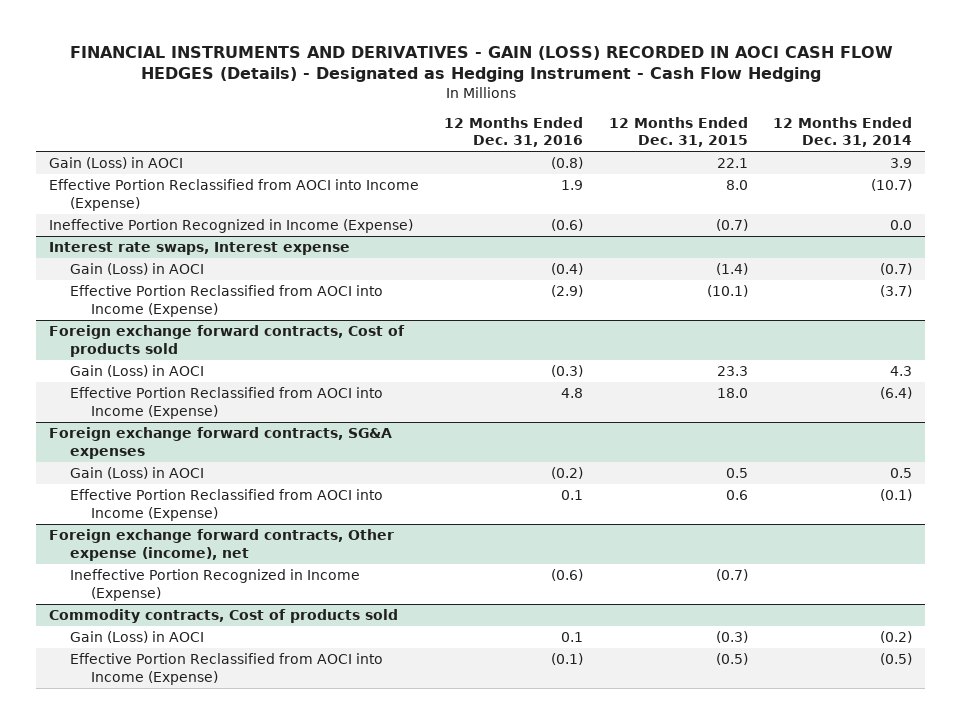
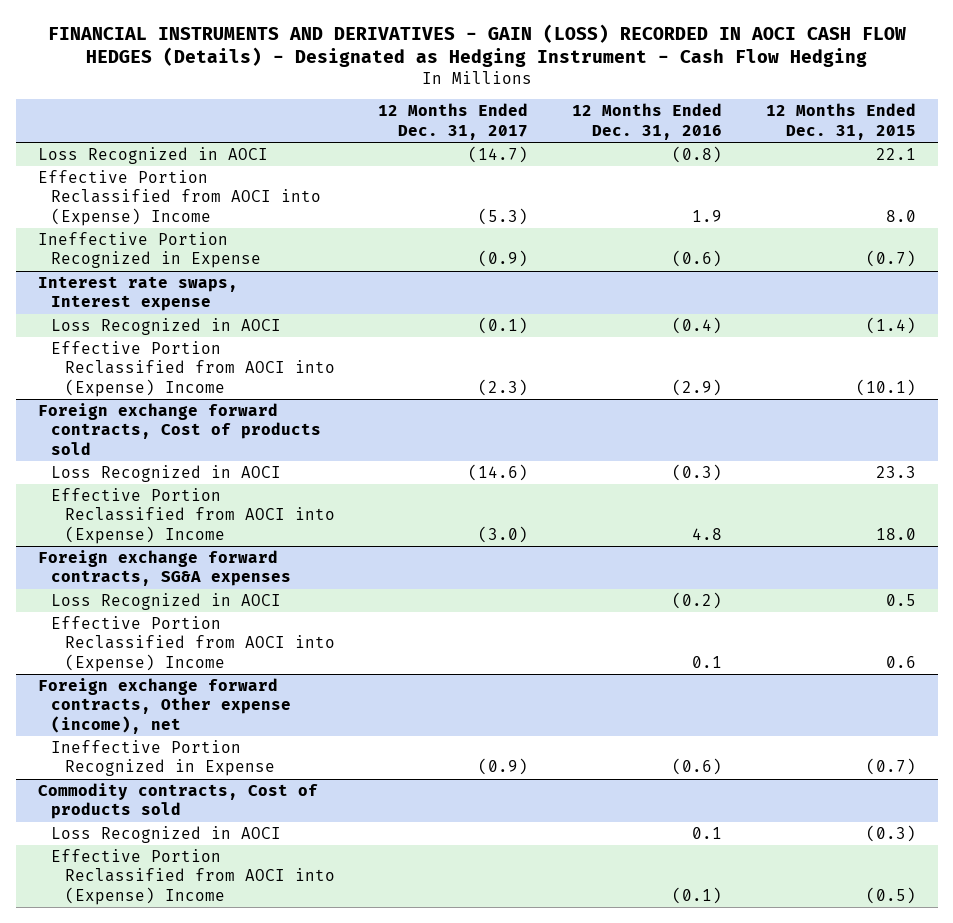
- | 12 Months Ended Dec. 31, 2016 | 12 Months Ended Dec. 31, 2015 | 12 Months Ended Dec. 31, 2014
+ | 12 Months Ended Dec. 31, 2017 | 12 Months Ended Dec. 31, 2016 | 12 Months Ended Dec. 31, 2015
- Gain (Loss) in AOCI | (0.8) | 22.1 | 3.9
- Effective Portion Reclassified from AOCI into Income (Expense) | 1.9 | 8.0 | (10.7)
- Ineffective Portion Recognized in Income (Expense) | (0.6) | (0.7) | 0.0
+ Loss Recognized in AOCI | (14.7) | (0.8) | 22.1
+ Effective Portion Reclassified from AOCI into (Expense) Income | (5.3) | 1.9 | 8.0
+ Ineffective Portion Recognized in Expense | (0.9) | (0.6) | (0.7)
@ Interest rate swaps, Interest expense
- Gain (Loss) in AOCI | (0.4) | (1.4) | (0.7)
- Effective Portion Reclassified from AOCI into Income (Expense) | (2.9) | (10.1) | (3.7)
+ Loss Recognized in AOCI | (0.1) | (0.4) | (1.4)
+ Effective Portion Reclassified from AOCI into (Expense) Income | (2.3) | (2.9) | (10.1)
@ Foreign exchange forward contracts, Cost of products sold
- Gain (Loss) in AOCI | (0.3) | 23.3 | 4.3
- Effective Portion Reclassified from AOCI into Income (Expense) | 4.8 | 18.0 | (6.4)
+ Loss Recognized in AOCI | (14.6) | (0.3) | 23.3
+ Effective Portion Reclassified from AOCI into (Expense) Income | (3.0) | 4.8 | 18.0
@ Foreign exchange forward contracts, SG&A expenses
- Gain (Loss) in AOCI | (0.2) | 0.5 | 0.5
- Effective Portion Reclassified from AOCI into Income (Expense) | 0.1 | 0.6 | (0.1)
+ Loss Recognized in AOCI | | (0.2) | 0.5
+ Effective Portion Reclassified from AOCI into (Expense) Income | | 0.1 | 0.6
@ Foreign exchange forward contracts, Other expense (income), net
- Ineffective Portion Recognized in Income (Expense) | (0.6) | (0.7) |
+ Ineffective Portion Recognized in Expense | (0.9) | (0.6) | (0.7)
@ Commodity contracts, Cost of products sold
- Gain (Loss) in AOCI | 0.1 | (0.3) | (0.2)
- Effective Portion Reclassified from AOCI into Income (Expense) | (0.1) | (0.5) | (0.5)
+ Loss Recognized in AOCI | | 0.1 | (0.3)
+ Effective Portion Reclassified from AOCI into (Expense) Income | | (0.1) | (0.5)

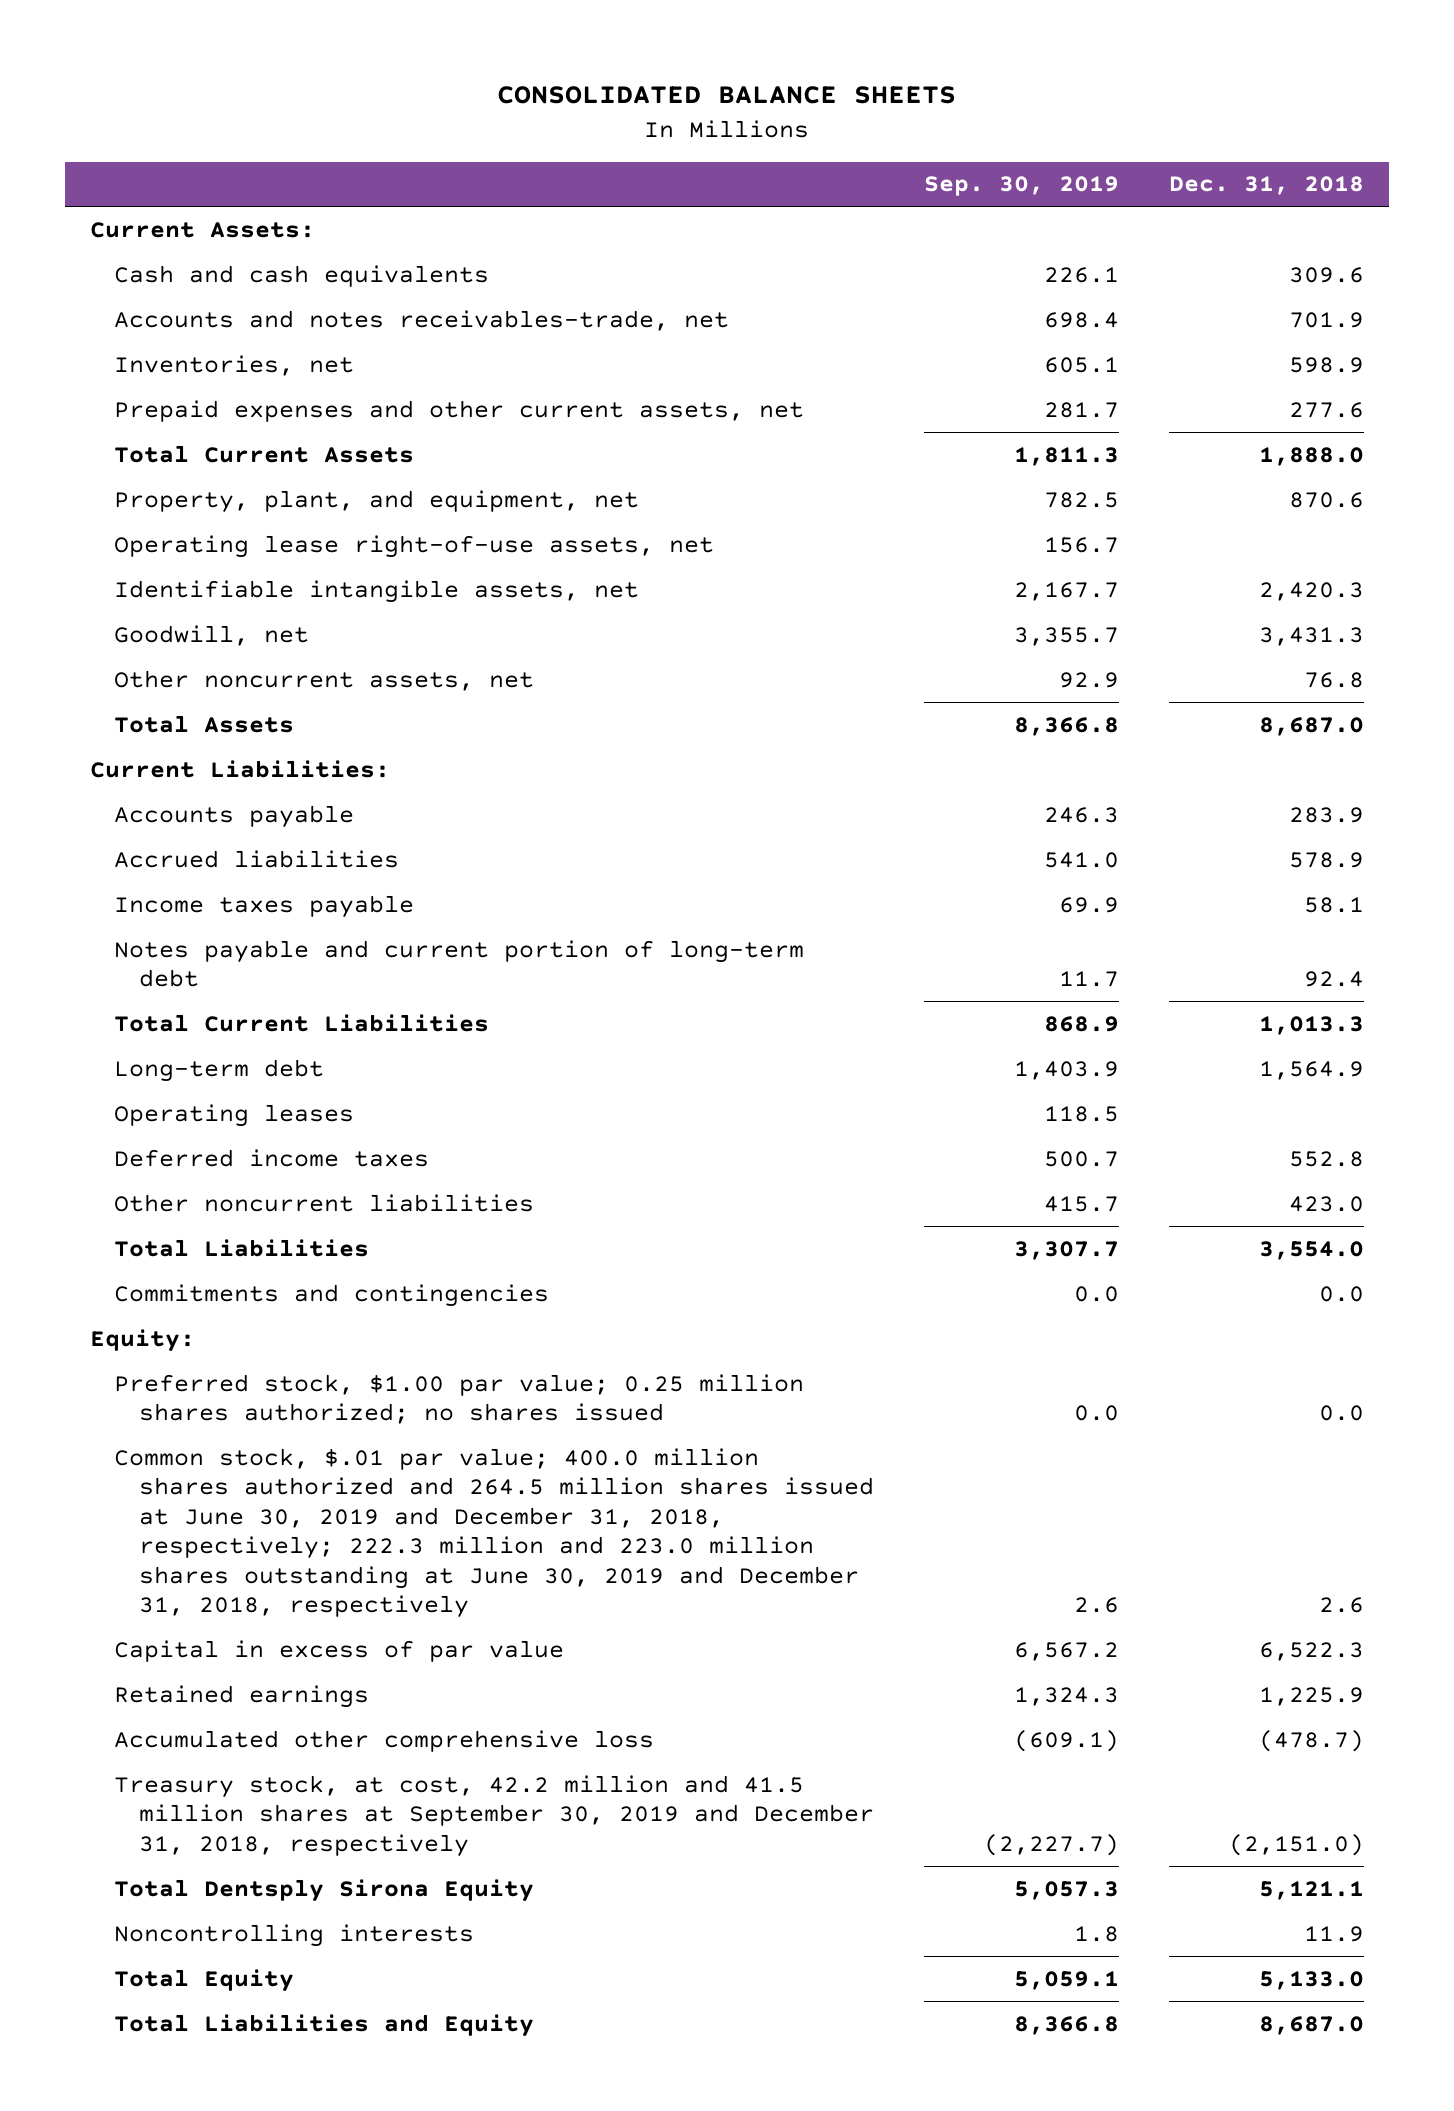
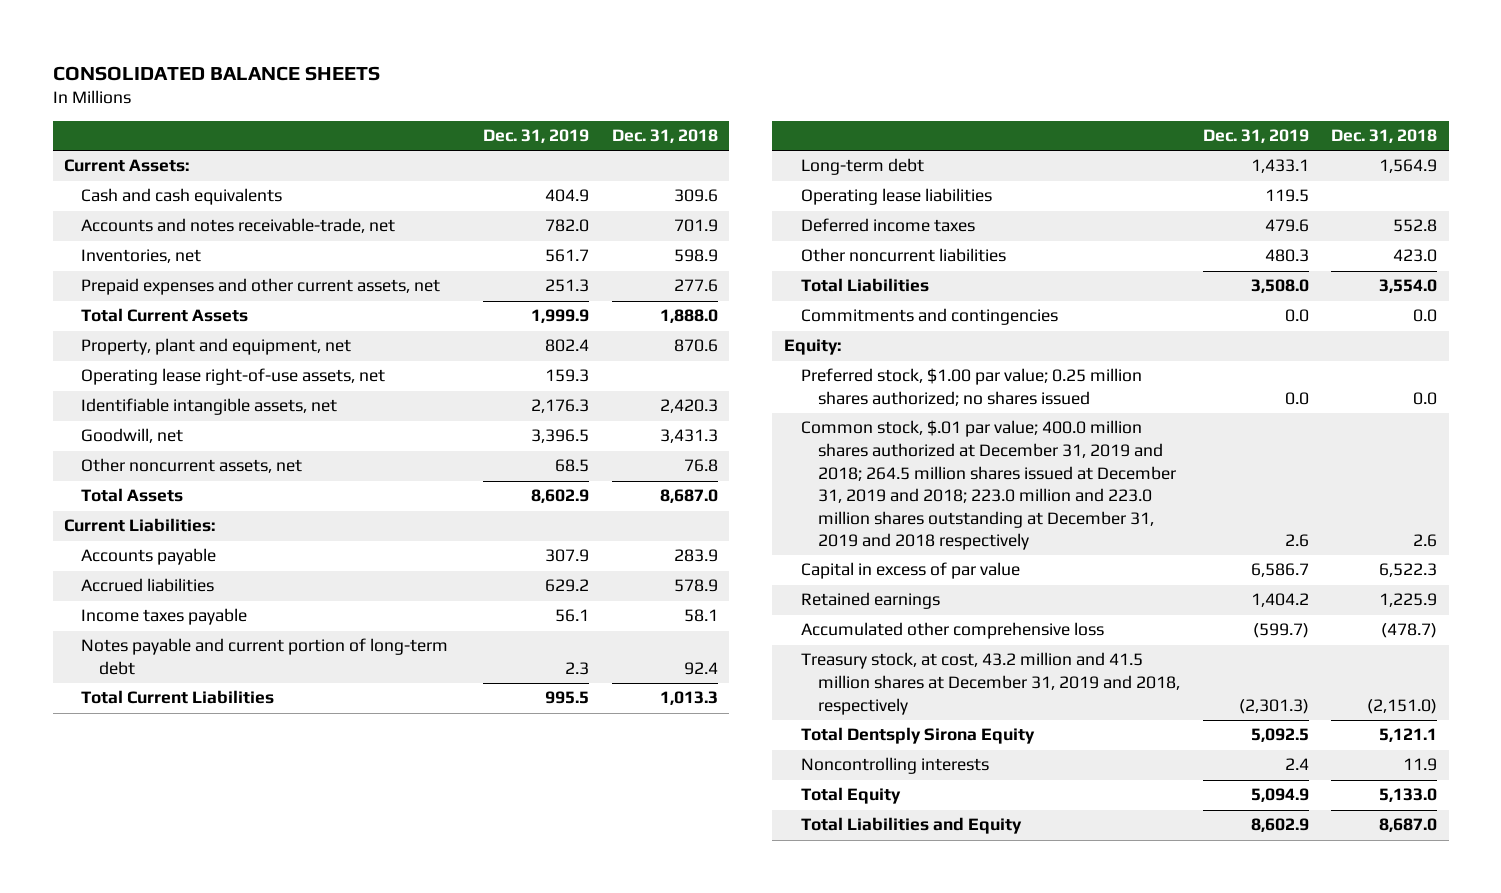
- | Sep. 30, 2019 | Dec. 31, 2018
+ | Dec. 31, 2019 | Dec. 31, 2018
- Accounts and notes receivables-trade, net | 698.4 | 701.9
+ Accounts and notes receivable-trade, net | 782.0 | 701.9
- Property, plant, and equipment, net | 782.5 | 870.6
+ Property, plant and equipment, net | 802.4 | 870.6
- Operating leases | 118.5 |
+ Operating lease liabilities | 119.5 |
- Common stock, $.01 par value; 400.0 million shares authorized and 264.5 million shares issued at June 30, 2019 and December 31, 2018, respectively; 222.3 million and 223.0 million shares outstanding at June 30, 2019 and December 31, 2018, respectively | 2.6 | 2.6
+ Common stock, $.01 par value; 400.0 million shares authorized at December 31, 2019 and 2018; 264.5 million shares issued at December 31, 2019 and 2018; 223.0 million and 223.0 million shares outstanding at December 31, 2019 and 2018 respectively | 2.6 | 2.6
- Treasury stock, at cost, 42.2 million and 41.5 million shares at September 30, 2019 and December 31, 2018, respectively | (2,227.7) | (2,151.0)
+ Treasury stock, at cost, 43.2 million and 41.5 million shares at December 31, 2019 and 2018, respectively | (2,301.3) | (2,151.0)

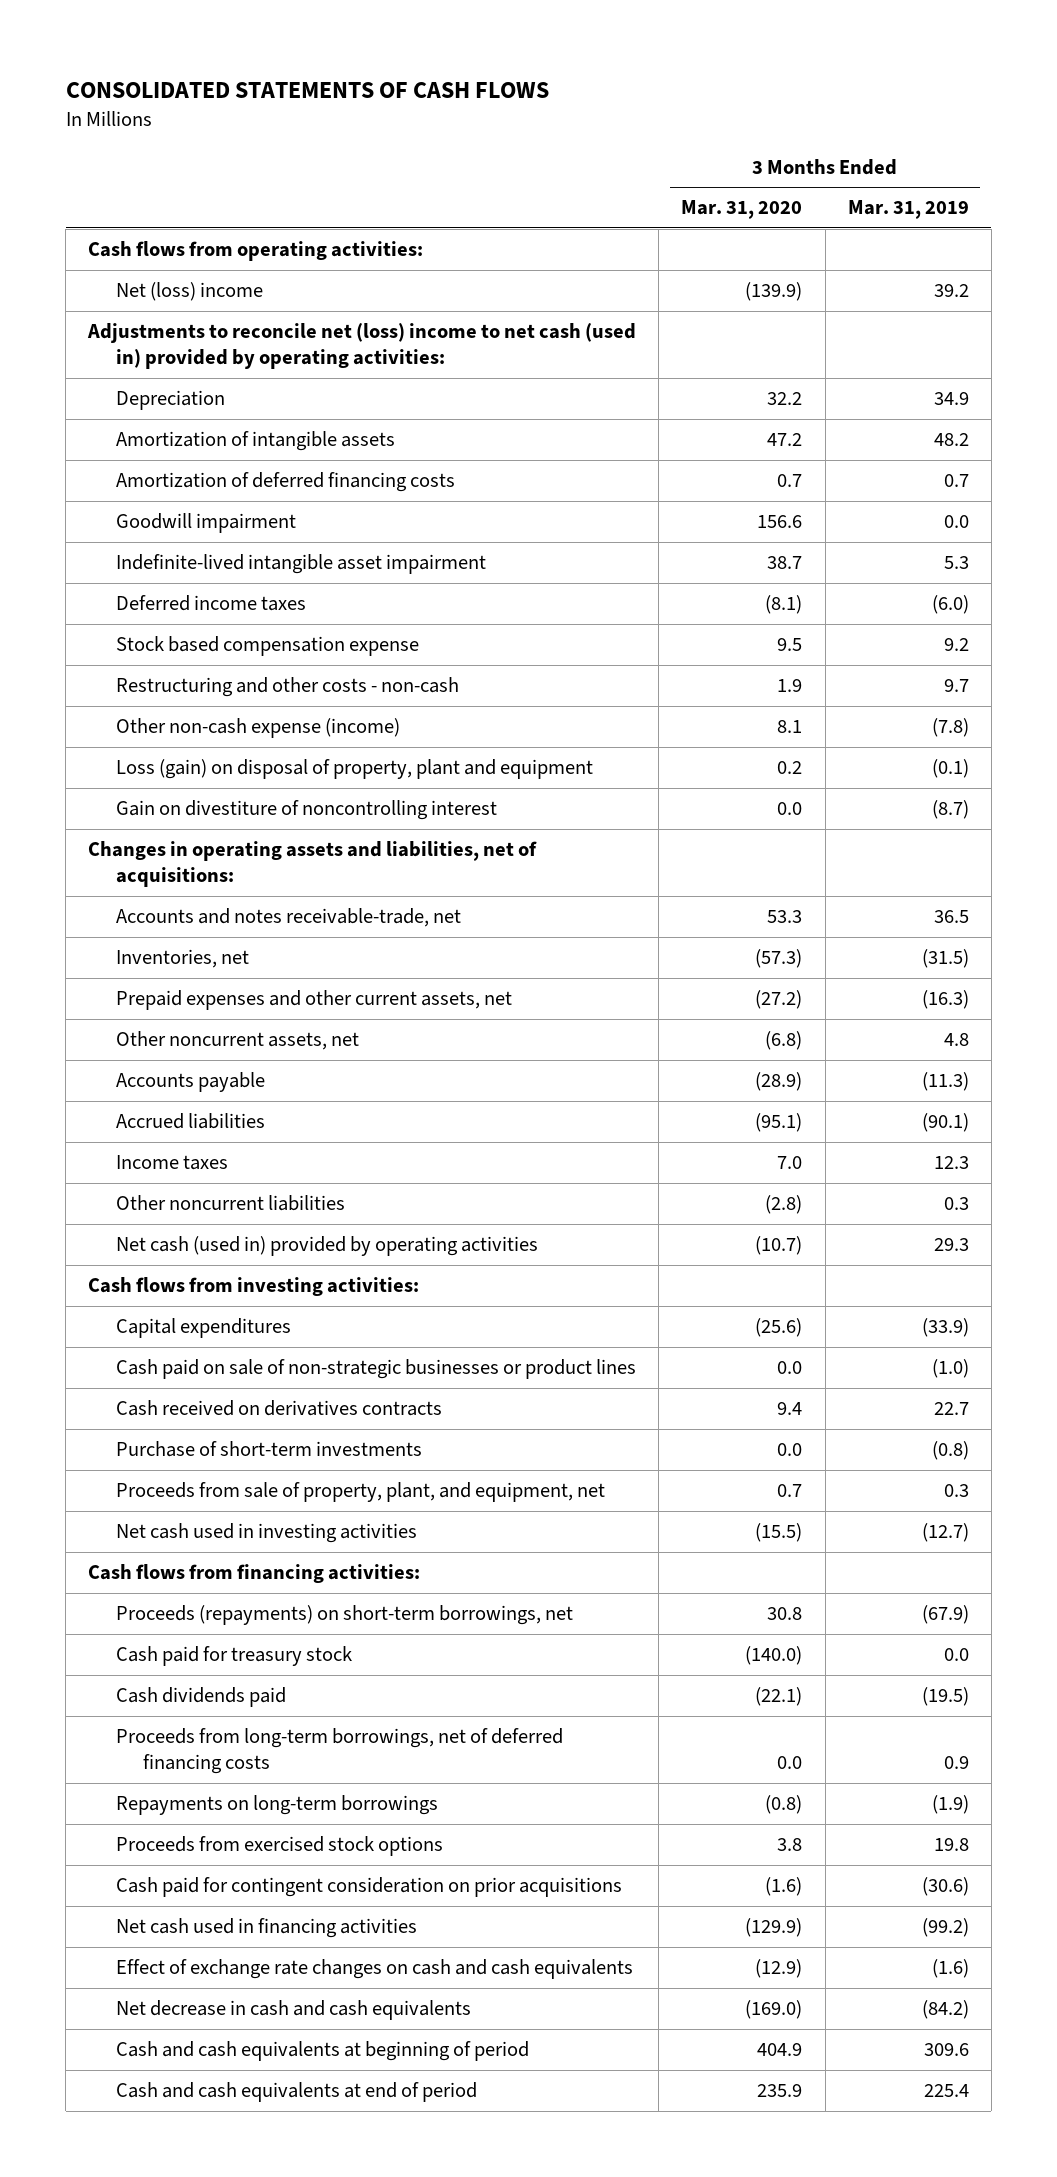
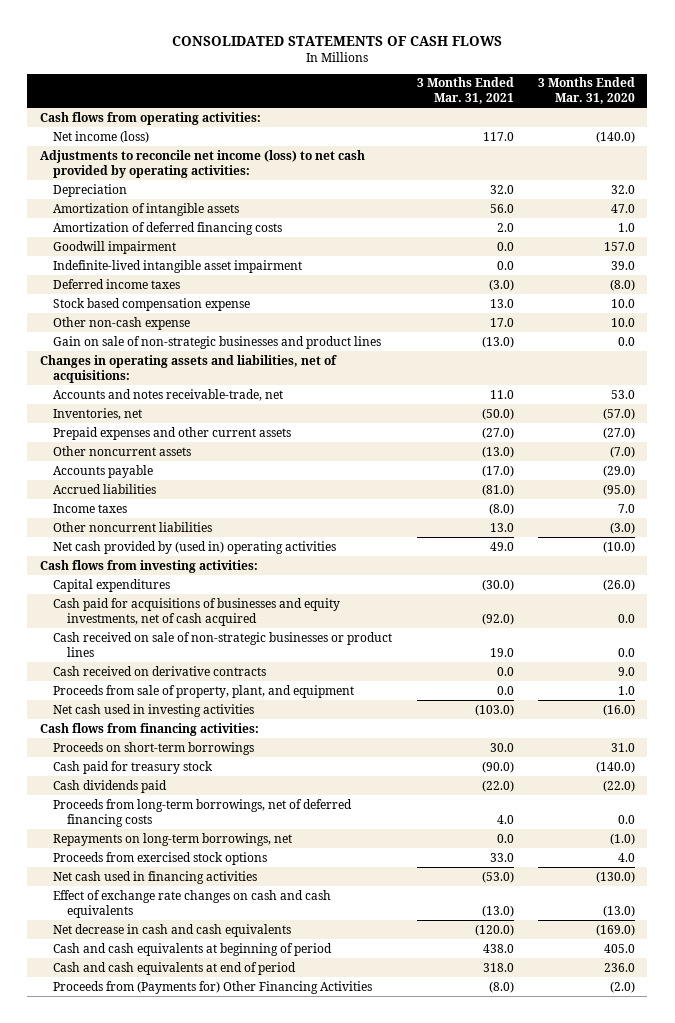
- | 3 Months Ended Mar. 31, 2020 | 3 Months Ended Mar. 31, 2019
+ | 3 Months Ended Mar. 31, 2021 | 3 Months Ended Mar. 31, 2020
- Net (loss) income | (139.9) | 39.2
- Adjustments to reconcile net (loss) income to net cash (used in) provided by operating activities:
- Depreciation | 32.2 | 34.9
- Amortization of intangible assets | 47.2 | 48.2
- Amortization of deferred financing costs | 0.7 | 0.7
- Goodwill impairment | 156.6 | 0.0
- Indefinite-lived intangible asset impairment | 38.7 | 5.3
- Deferred income taxes | (8.1) | (6.0)
- Stock based compensation expense | 9.5 | 9.2
- Restructuring and other costs - non-cash | 1.9 | 9.7
- Other non-cash expense (income) | 8.1 | (7.8)
- Loss (gain) on disposal of property, plant and equipment | 0.2 | (0.1)
- Gain on divestiture of noncontrolling interest | 0.0 | (8.7)
+ Net income (loss) | 117.0 | (140.0)
+ Adjustments to reconcile net income (loss) to net cash provided by operating activities:
+ Depreciation | 32.0 | 32.0
+ Amortization of intangible assets | 56.0 | 47.0
+ Amortization of deferred financing costs | 2.0 | 1.0
+ Goodwill impairment | 0.0 | 157.0
+ Indefinite-lived intangible asset impairment | 0.0 | 39.0
+ Deferred income taxes | (3.0) | (8.0)
+ Stock based compensation expense | 13.0 | 10.0
+ Other non-cash expense | 17.0 | 10.0
+ Gain on sale of non-strategic businesses and product lines | (13.0) | 0.0
- Accounts and notes receivable-trade, net | 53.3 | 36.5
- Inventories, net | (57.3) | (31.5)
- Prepaid expenses and other current assets, net | (27.2) | (16.3)
- Other noncurrent assets, net | (6.8) | 4.8
- Accounts payable | (28.9) | (11.3)
- Accrued liabilities | (95.1) | (90.1)
+ Accounts and notes receivable-trade, net | 11.0 | 53.0
+ Inventories, net | (50.0) | (57.0)
+ Prepaid expenses and other current assets | (27.0) | (27.0)
+ Other noncurrent assets | (13.0) | (7.0)
+ Accounts payable | (17.0) | (29.0)
+ Accrued liabilities | (81.0) | (95.0)
- Other noncurrent liabilities | (2.8) | 0.3
- Net cash (used in) provided by operating activities | (10.7) | 29.3
+ Other noncurrent liabilities | 13.0 | (3.0)
+ Net cash provided by (used in) operating activities | 49.0 | (10.0)
- Capital expenditures | (25.6) | (33.9)
- Cash paid on sale of non-strategic businesses or product lines | 0.0 | (1.0)
- Cash received on derivatives contracts | 9.4 | 22.7
- Purchase of short-term investments | 0.0 | (0.8)
- Proceeds from sale of property, plant, and equipment, net | 0.7 | 0.3
- Net cash used in investing activities | (15.5) | (12.7)
+ Capital expenditures | (30.0) | (26.0)
+ Cash paid for acquisitions of businesses and equity investments, net of cash acquired | (92.0) | 0.0
+ Cash received on sale of non-strategic businesses or product lines | 19.0 | 0.0
+ Cash received on derivative contracts | 0.0 | 9.0
+ Proceeds from sale of property, plant, and equipment | 0.0 | 1.0
+ Net cash used in investing activities | (103.0) | (16.0)
- Proceeds (repayments) on short-term borrowings, net | 30.8 | (67.9)
+ Proceeds on short-term borrowings | 30.0 | 31.0
- Cash dividends paid | (22.1) | (19.5)
+ Cash dividends paid | (22.0) | (22.0)
- Repayments on long-term borrowings | (0.8) | (1.9)
- Proceeds from exercised stock options | 3.8 | 19.8
- Cash paid for contingent consideration on prior acquisitions | (1.6) | (30.6)
- Net cash used in financing activities | (129.9) | (99.2)
- Effect of exchange rate changes on cash and cash equivalents | (12.9) | (1.6)
+ Repayments on long-term borrowings, net | 0.0 | (1.0)
+ Proceeds from exercised stock options | 33.0 | 4.0
+ Net cash used in financing activities | (53.0) | (130.0)
+ Effect of exchange rate changes on cash and cash equivalents | (13.0) | (13.0)
- Cash and cash equivalents at beginning of period | 404.9 | 309.6
- Cash and cash equivalents at end of period | 235.9 | 225.4
+ Cash and cash equivalents at beginning of period | 438.0 | 405.0
+ Cash and cash equivalents at end of period | 318.0 | 236.0
+ Proceeds from (Payments for) Other Financing Activities | (8.0) | (2.0)

